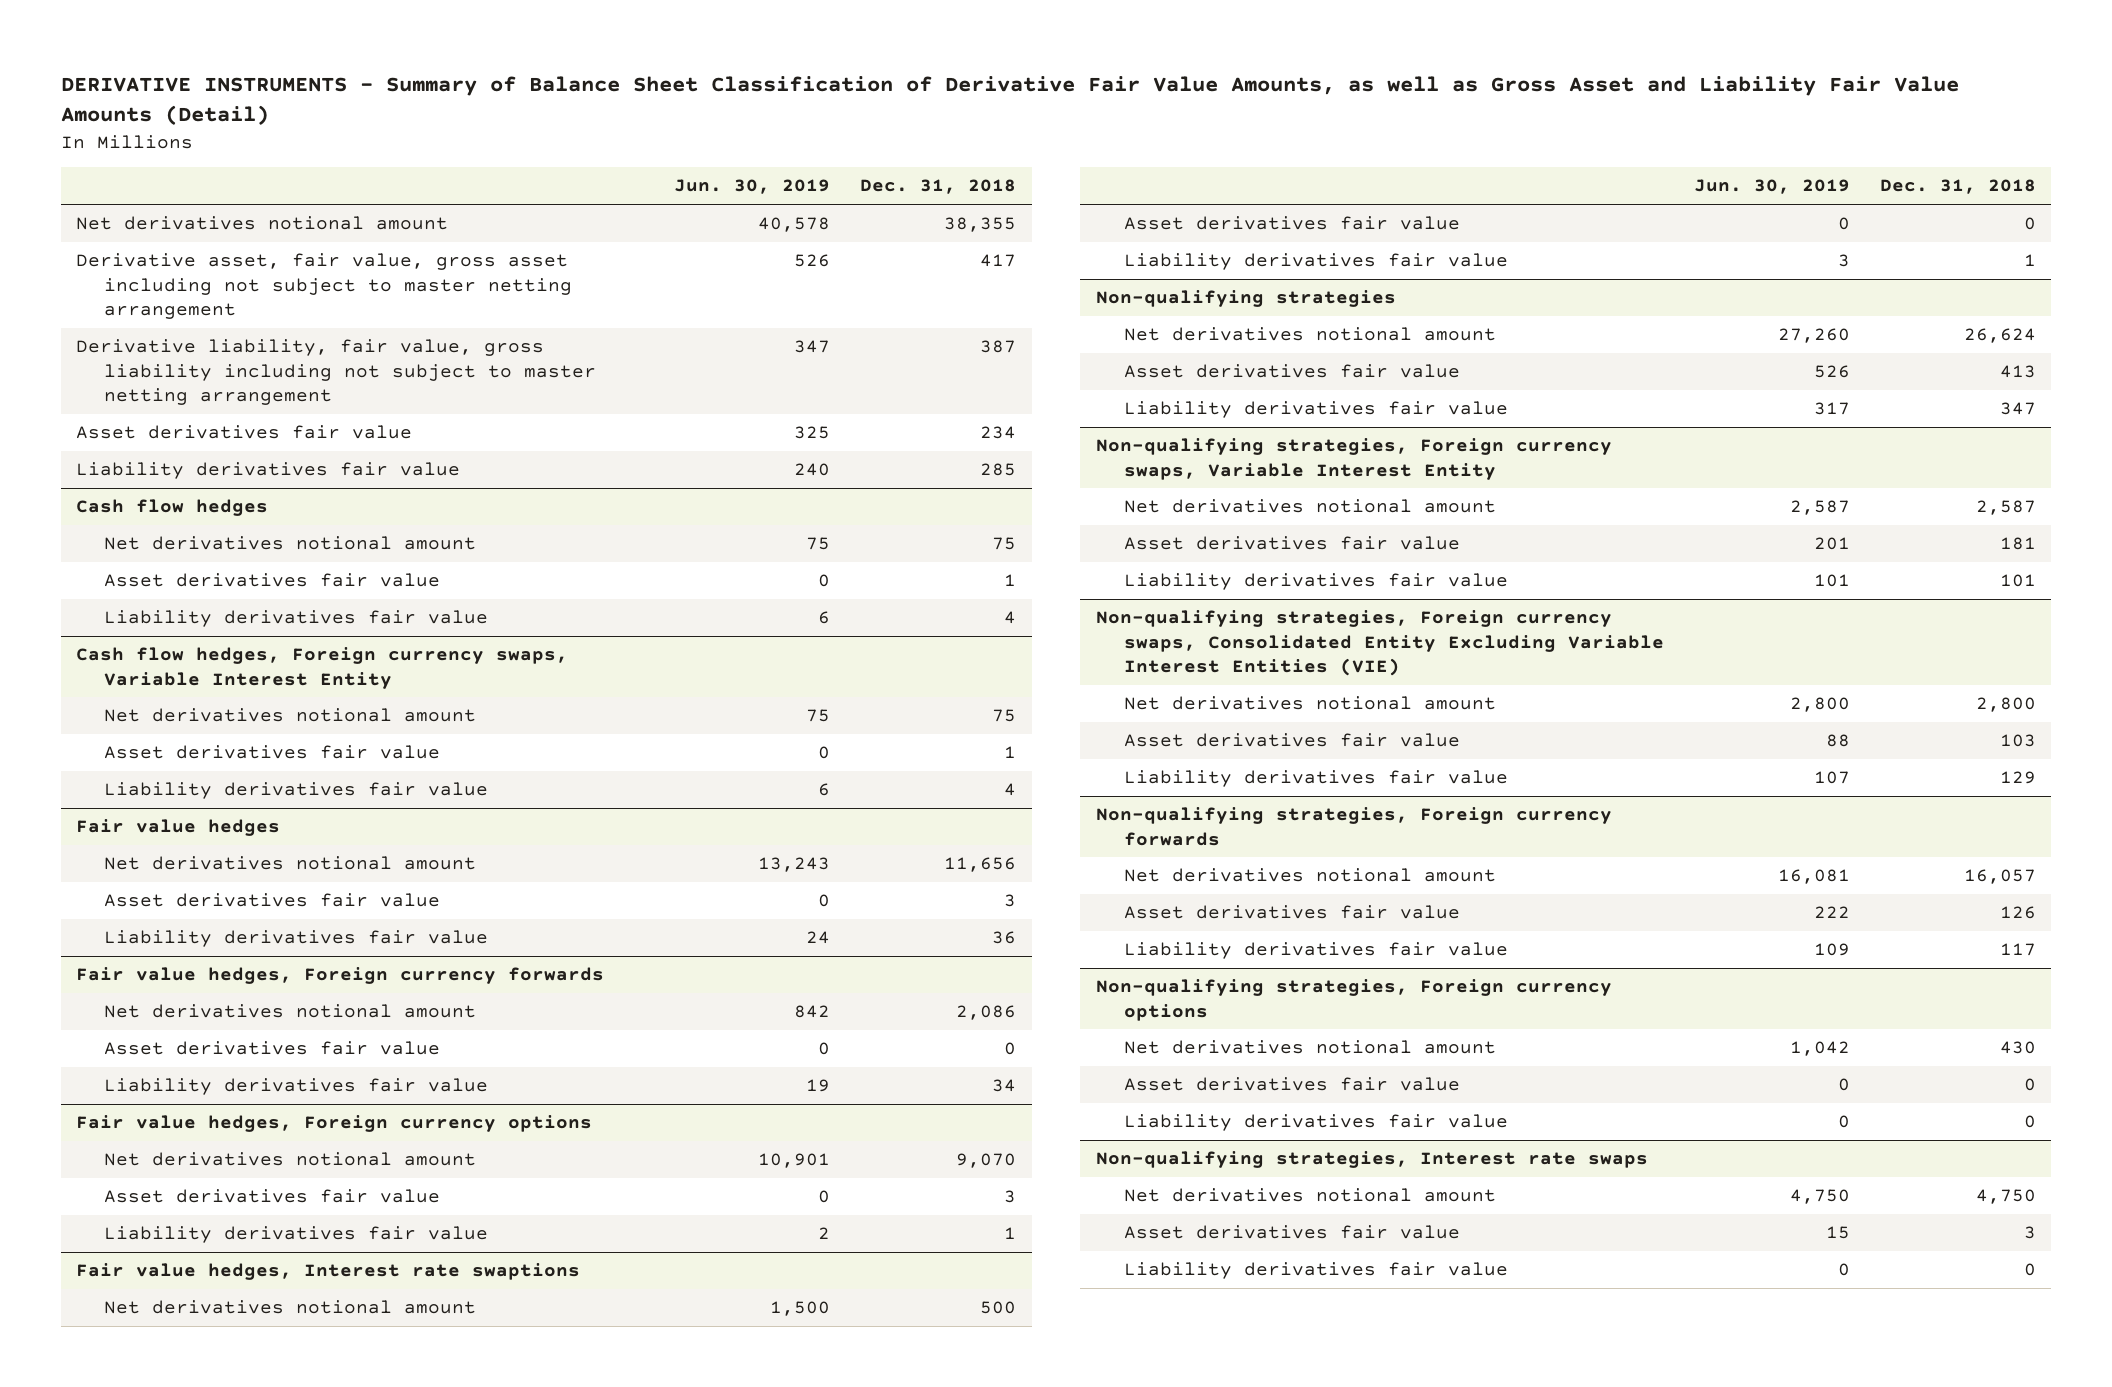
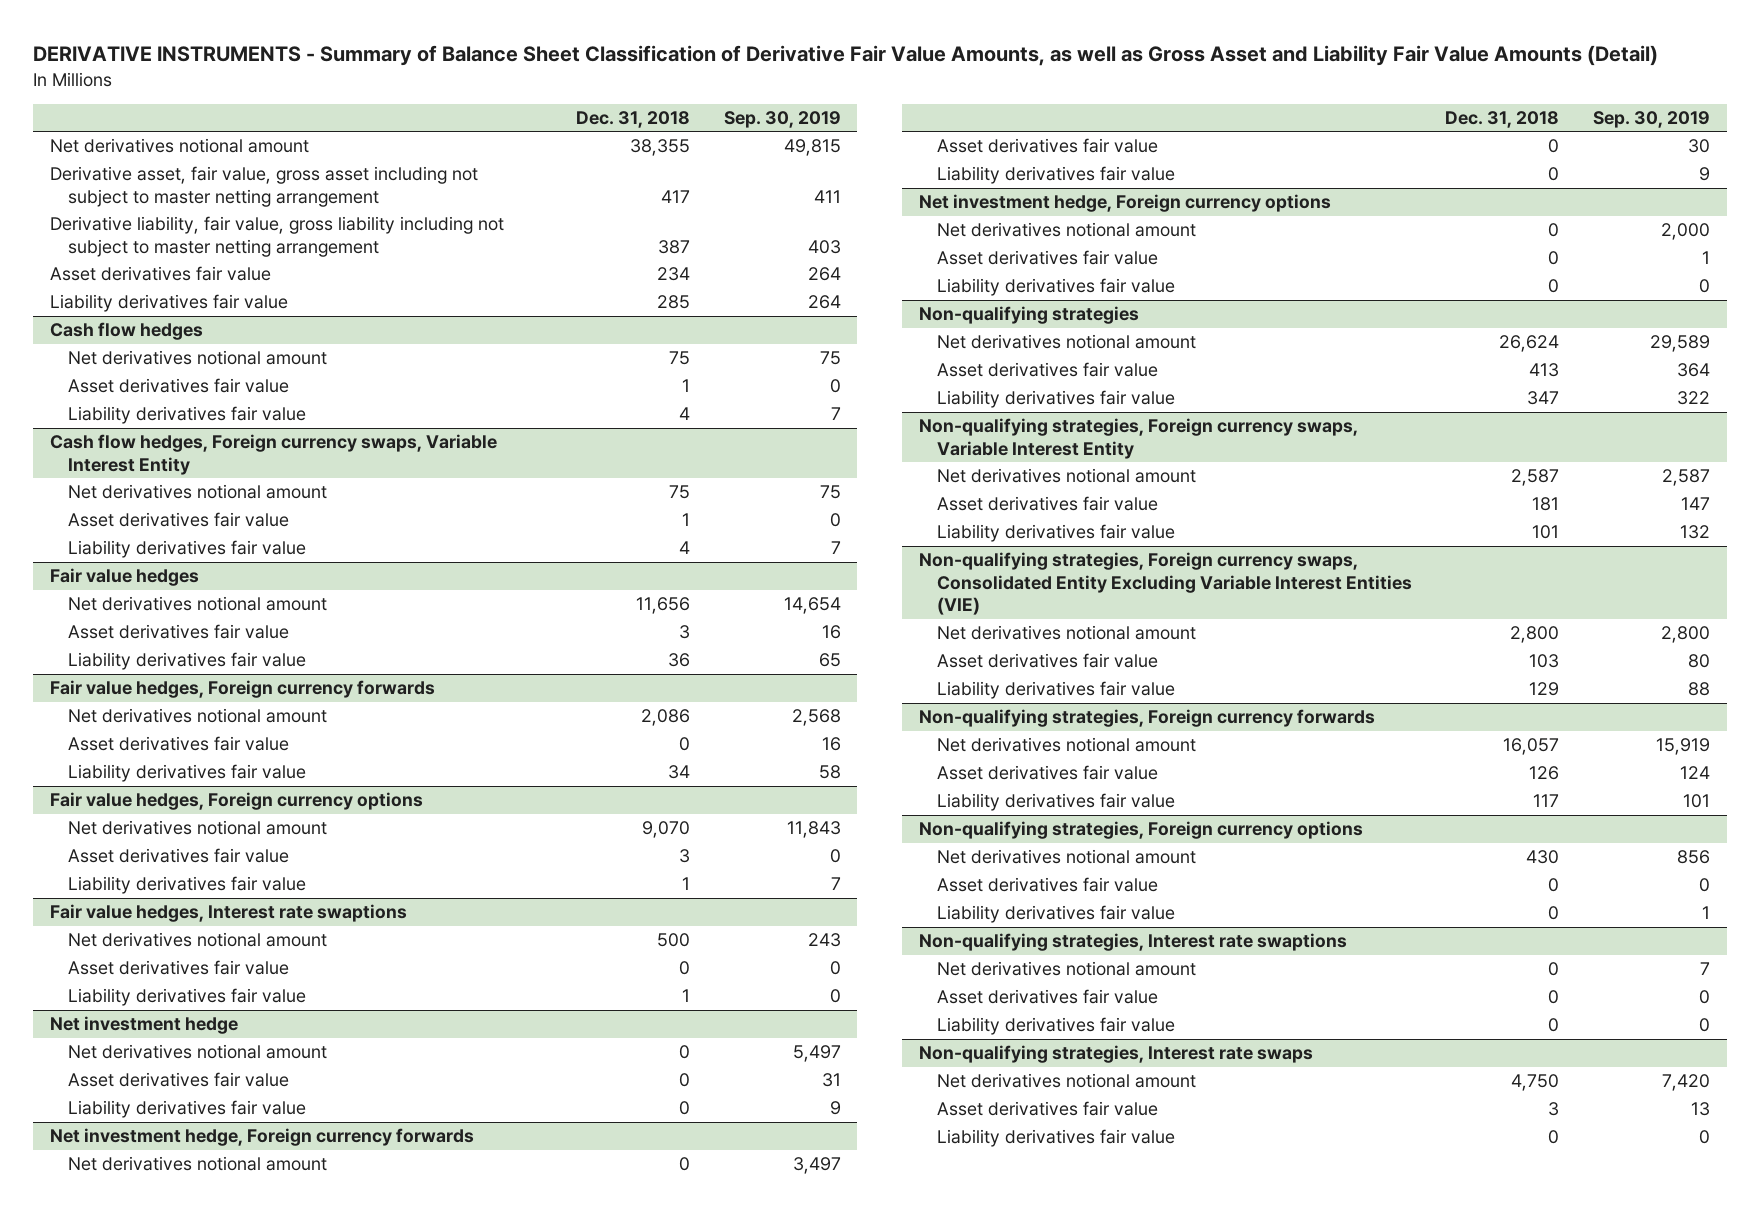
- | Jun. 30, 2019 | Dec. 31, 2018
+ | Dec. 31, 2018 | Sep. 30, 2019
+ Net investment hedge
+ Net derivatives notional amount | 0 | 5,497
+ Asset derivatives fair value | 0 | 31
+ Liability derivatives fair value | 0 | 9
+ Net investment hedge, Foreign currency forwards
+ Net derivatives notional amount | 0 | 3,497
+ Asset derivatives fair value | 0 | 30
+ Liability derivatives fair value | 0 | 9
+ Net investment hedge, Foreign currency options
+ Net derivatives notional amount | 0 | 2,000
+ Asset derivatives fair value | 0 | 1
+ Liability derivatives fair value | 0 | 0
+ Non-qualifying strategies, Interest rate swaptions
+ Net derivatives notional amount | 0 | 7
+ Asset derivatives fair value | 0 | 0
+ Liability derivatives fair value | 0 | 0

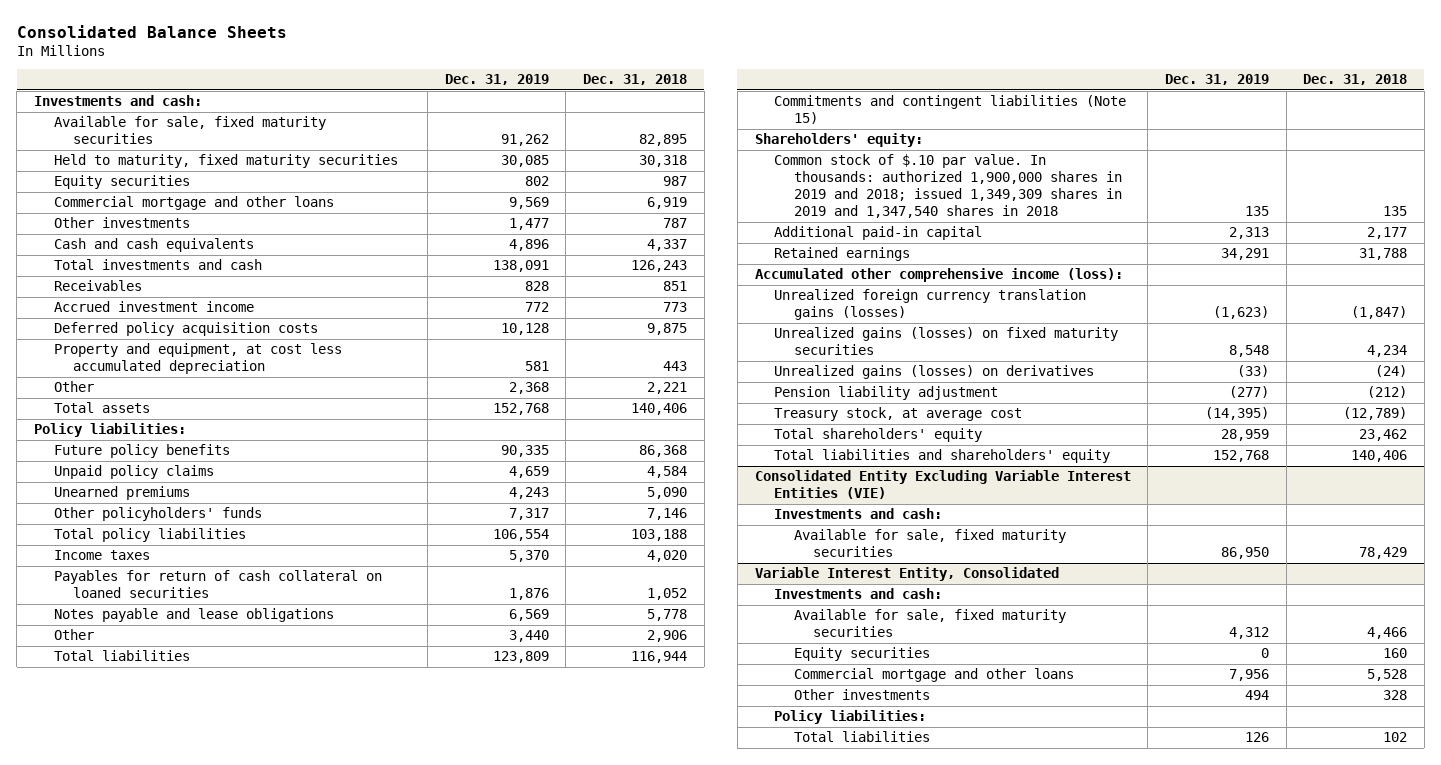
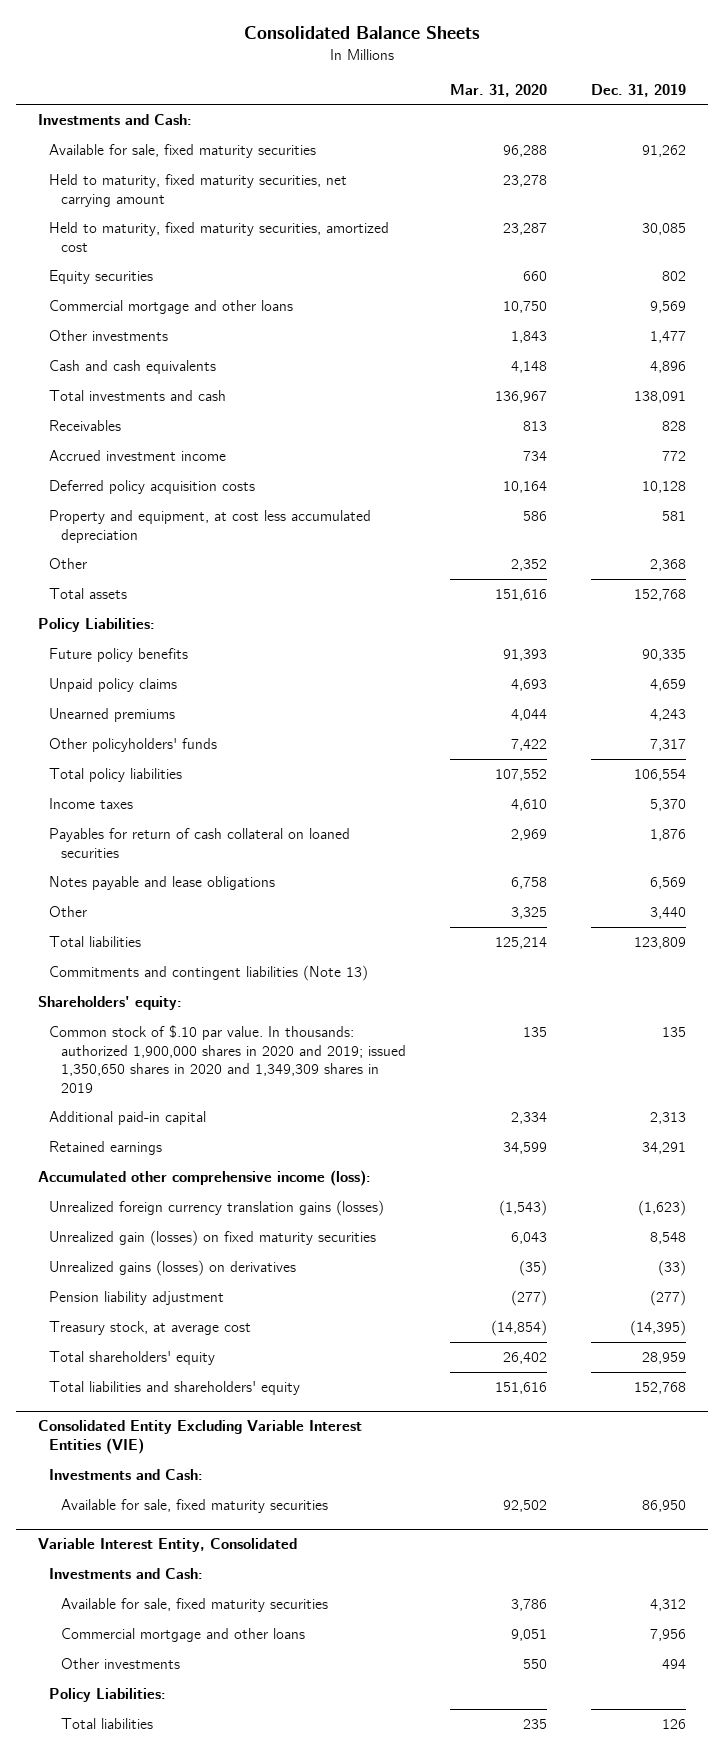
- | Dec. 31, 2019 | Dec. 31, 2018
+ | Mar. 31, 2020 | Dec. 31, 2019
- Investments and cash:
+ Investments and Cash:
- Held to maturity, fixed maturity securities | 30,085 | 30,318
+ Held to maturity, fixed maturity securities, net carrying amount | 23,278 |
+ Held to maturity, fixed maturity securities, amortized cost | 23,287 | 30,085
- Policy liabilities:
+ Policy Liabilities:
- Commitments and contingent liabilities (Note 15)
+ Commitments and contingent liabilities (Note 13)
- Common stock of $.10 par value. In thousands: authorized 1,900,000 shares in 2019 and 2018; issued 1,349,309 shares in 2019 and 1,347,540 shares in 2018 | 135 | 135
+ Common stock of $.10 par value. In thousands: authorized 1,900,000 shares in 2020 and 2019; issued 1,350,650 shares in 2020 and 1,349,309 shares in 2019 | 135 | 135
- Unrealized gains (losses) on fixed maturity securities | 8,548 | 4,234
+ Unrealized gain (losses) on fixed maturity securities | 6,043 | 8,548
@ Consolidated Entity Excluding Variable Interest Entities (VIE)
- Investments and cash:
+ Investments and Cash:
@ Variable Interest Entity, Consolidated
- Investments and cash:
+ Investments and Cash:
- Equity securities | 0 | 160
- Policy liabilities:
+ Policy Liabilities:

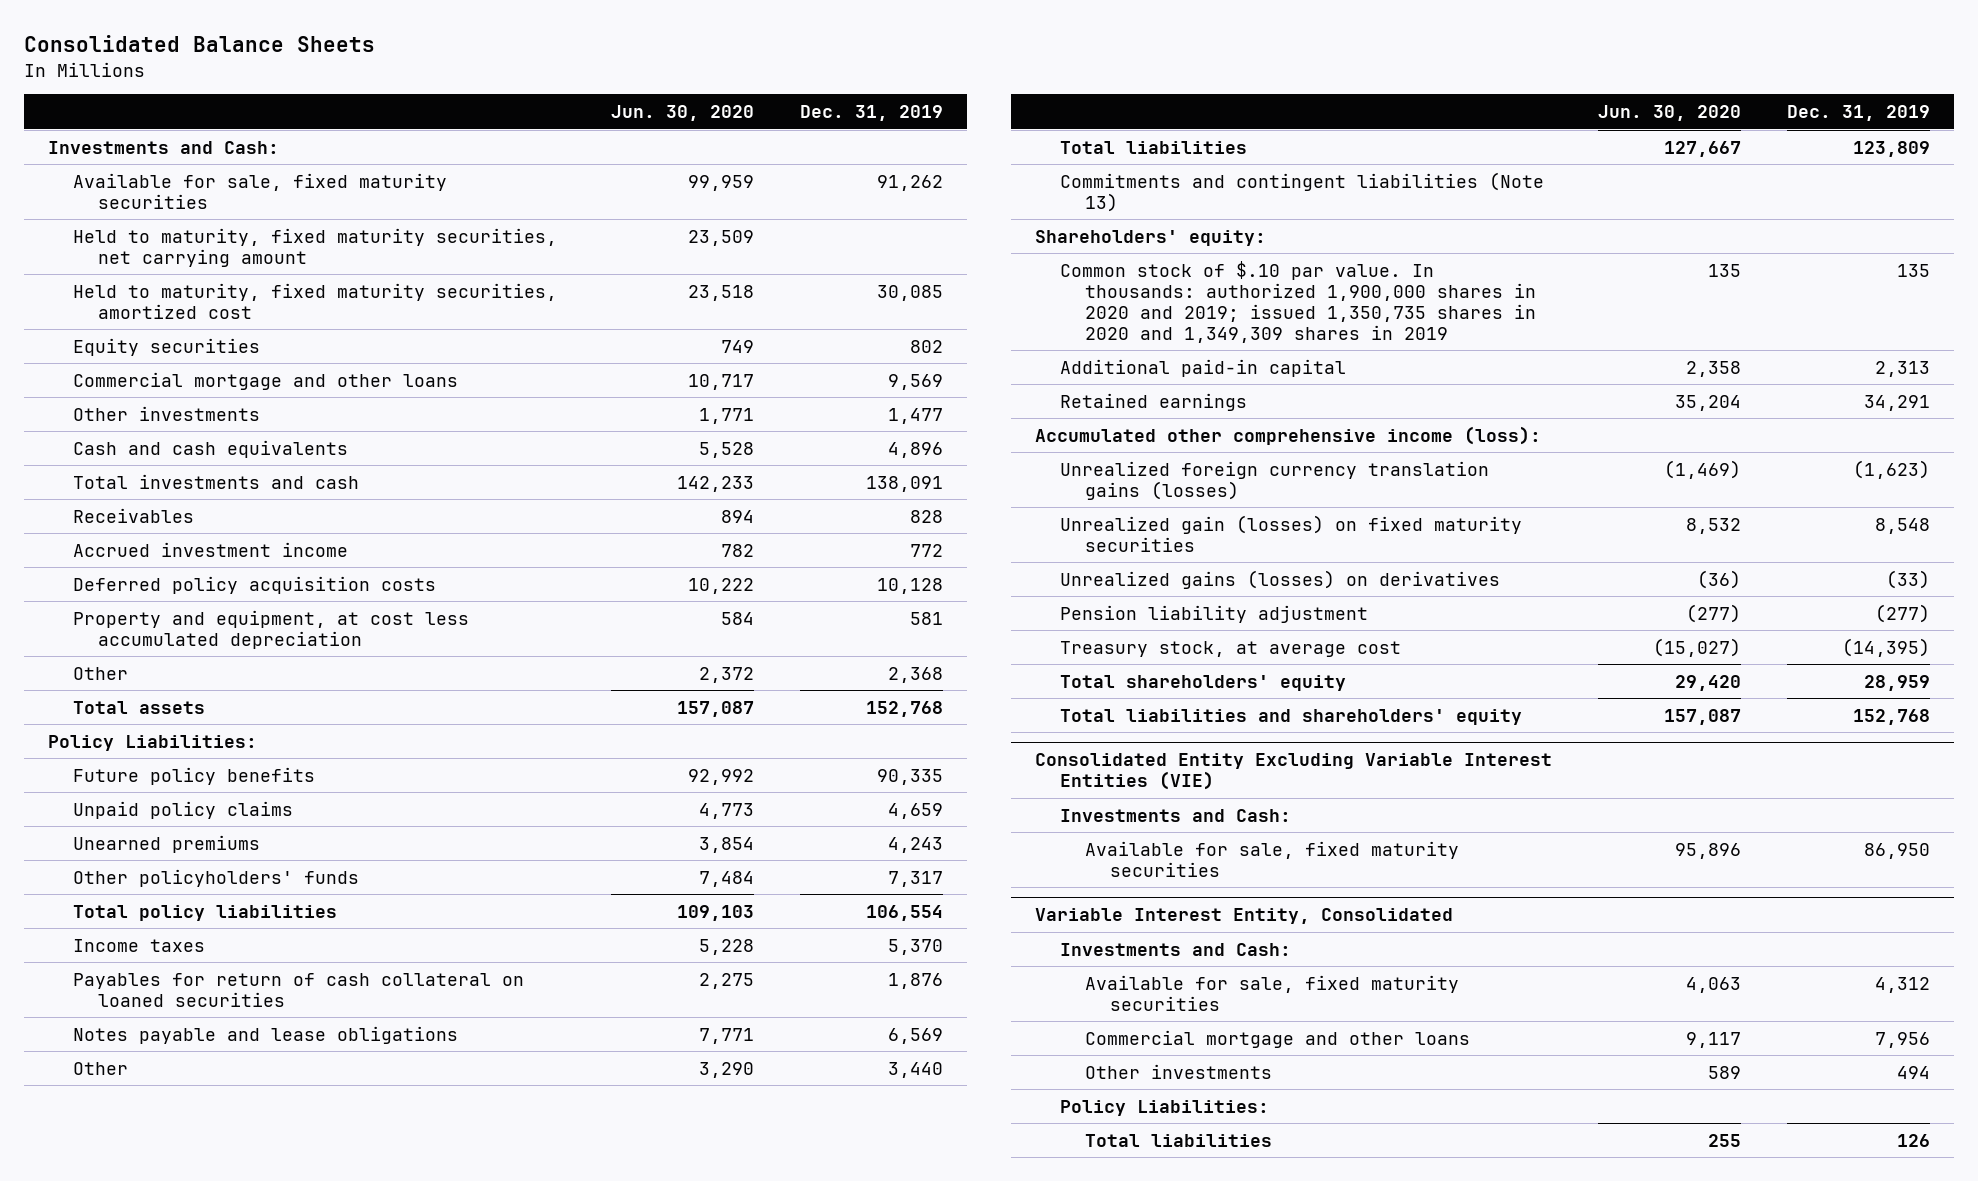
- | Mar. 31, 2020 | Dec. 31, 2019
+ | Jun. 30, 2020 | Dec. 31, 2019
- Common stock of $.10 par value. In thousands: authorized 1,900,000 shares in 2020 and 2019; issued 1,350,650 shares in 2020 and 1,349,309 shares in 2019 | 135 | 135
+ Common stock of $.10 par value. In thousands: authorized 1,900,000 shares in 2020 and 2019; issued 1,350,735 shares in 2020 and 1,349,309 shares in 2019 | 135 | 135

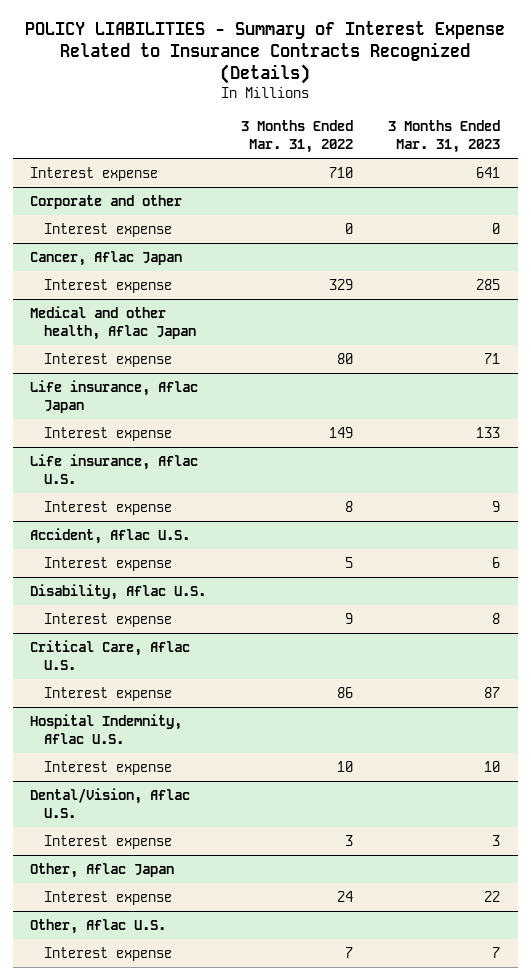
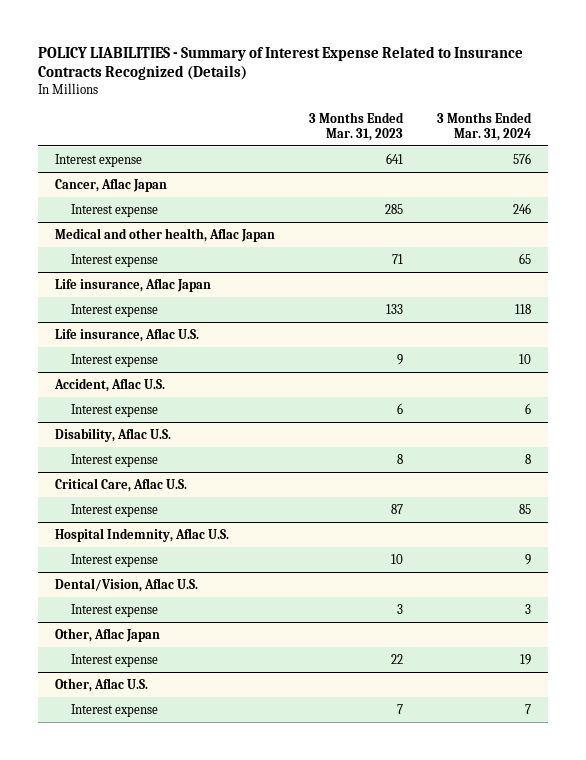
- | 3 Months Ended Mar. 31, 2022 | 3 Months Ended Mar. 31, 2023
+ | 3 Months Ended Mar. 31, 2023 | 3 Months Ended Mar. 31, 2024
- Corporate and other
- Interest expense | 0 | 0

